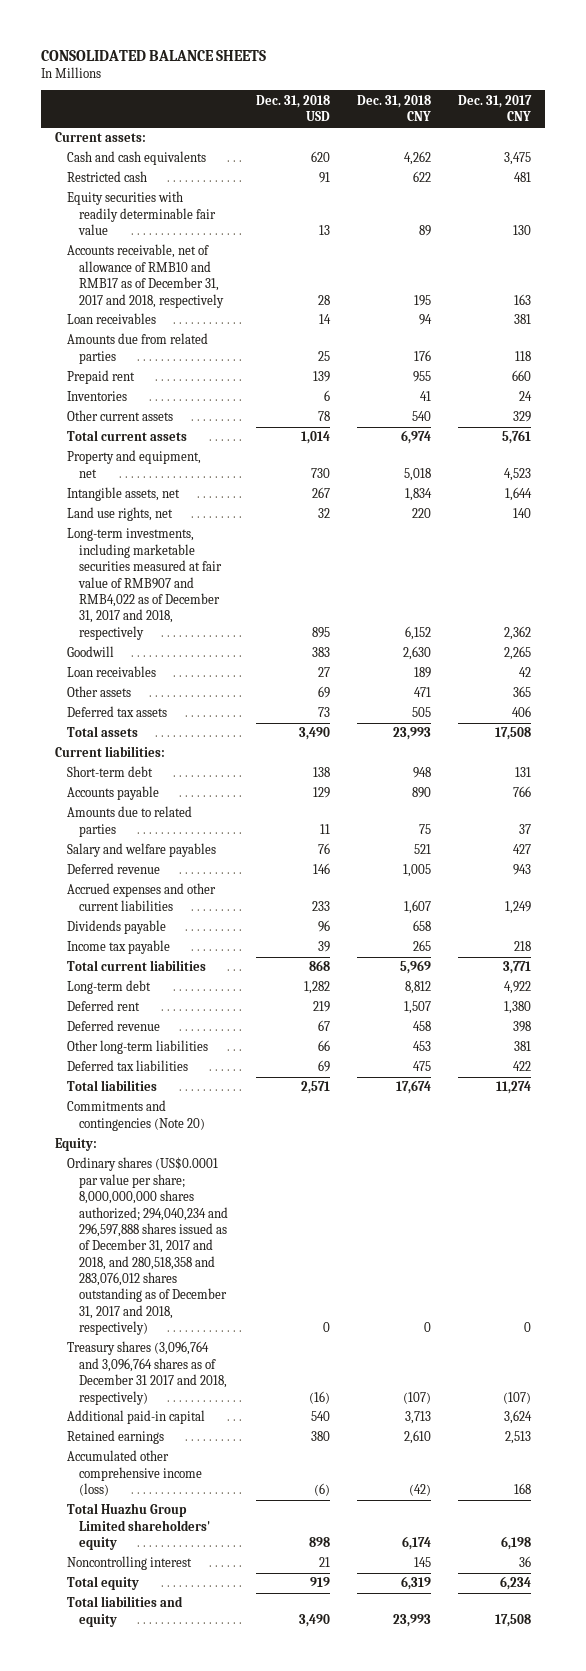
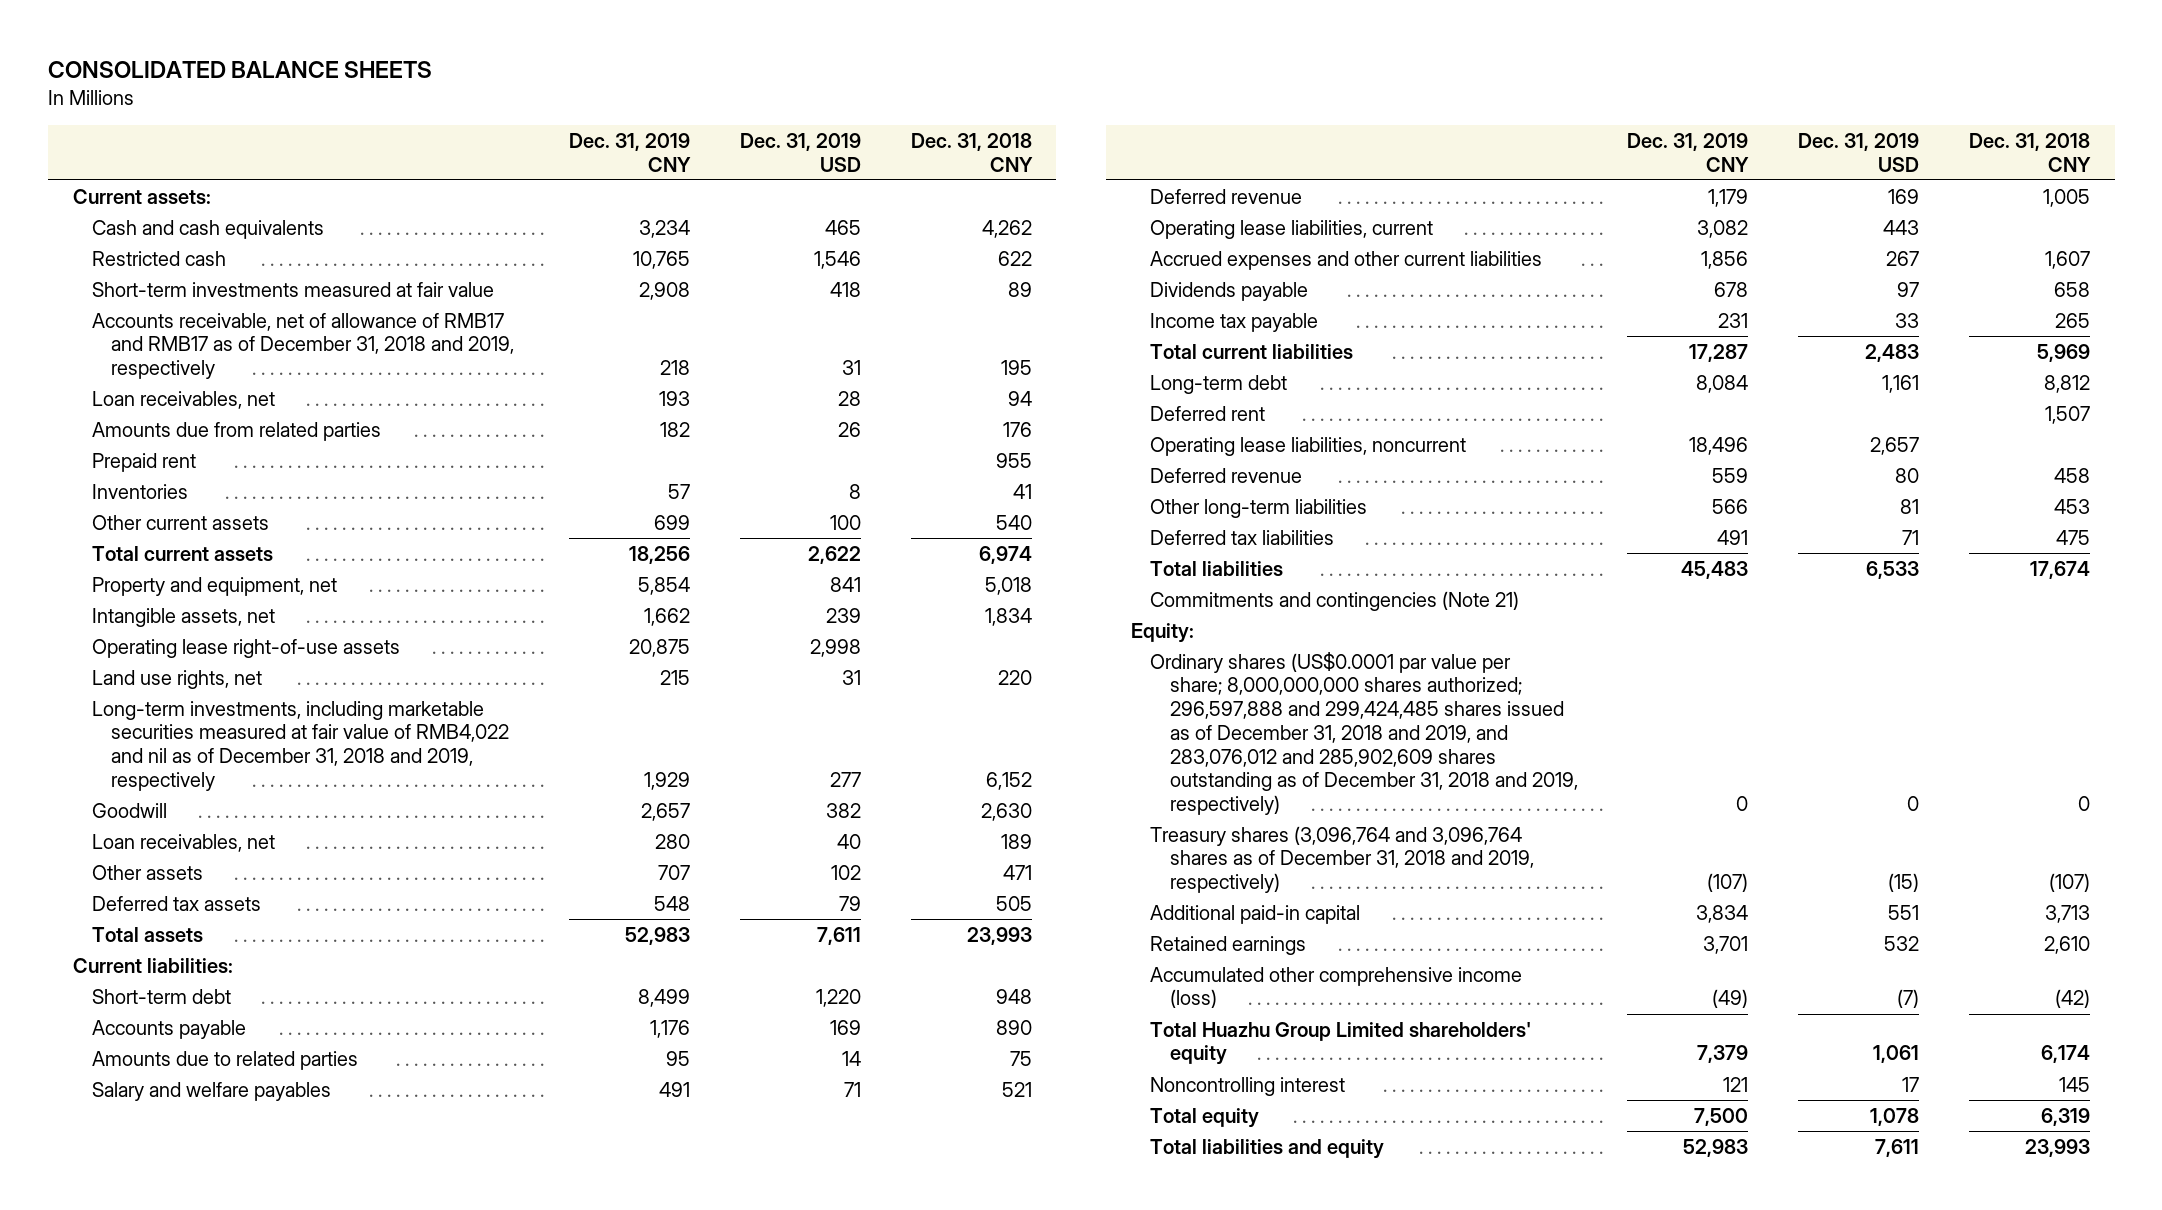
- | Dec. 31, 2018 USD | Dec. 31, 2018 CNY | Dec. 31, 2017 CNY
+ | Dec. 31, 2019 CNY | Dec. 31, 2019 USD | Dec. 31, 2018 CNY
- Equity securities with readily determinable fair value | 13 | 89 | 130
- Accounts receivable, net of allowance of RMB10 and RMB17 as of December 31, 2017 and 2018, respectively | 28 | 195 | 163
- Loan receivables | 14 | 94 | 381
+ Short-term investments measured at fair value | 2,908 | 418 | 89
+ Accounts receivable, net of allowance of RMB17 and RMB17 as of December 31, 2018 and 2019, respectively | 218 | 31 | 195
+ Loan receivables, net | 193 | 28 | 94
+ Operating lease right-of-use assets | 20,875 | 2,998 |
- Long-term investments, including marketable securities measured at fair value of RMB907 and RMB4,022 as of December 31, 2017 and 2018, respectively | 895 | 6,152 | 2,362
+ Long-term investments, including marketable securities measured at fair value of RMB4,022 and nil as of December 31, 2018 and 2019, respectively | 1,929 | 277 | 6,152
- Loan receivables | 27 | 189 | 42
+ Loan receivables, net | 280 | 40 | 189
+ Operating lease liabilities, current | 3,082 | 443 |
+ Operating lease liabilities, noncurrent | 18,496 | 2,657 |
- Commitments and contingencies (Note 20)
+ Commitments and contingencies (Note 21)
- Ordinary shares (US$0.0001 par value per share; 8,000,000,000 shares authorized; 294,040,234 and 296,597,888 shares issued as of December 31, 2017 and 2018, and 280,518,358 and 283,076,012 shares outstanding as of December 31, 2017 and 2018, respectively) | 0 | 0 | 0
- Treasury shares (3,096,764 and 3,096,764 shares as of December 31 2017 and 2018, respectively) | (16) | (107) | (107)
+ Ordinary shares (US$0.0001 par value per share; 8,000,000,000 shares authorized; 296,597,888 and 299,424,485 shares issued as of December 31, 2018 and 2019, and 283,076,012 and 285,902,609 shares outstanding as of December 31, 2018 and 2019, respectively) | 0 | 0 | 0
+ Treasury shares (3,096,764 and 3,096,764 shares as of December 31, 2018 and 2019, respectively) | (107) | (15) | (107)

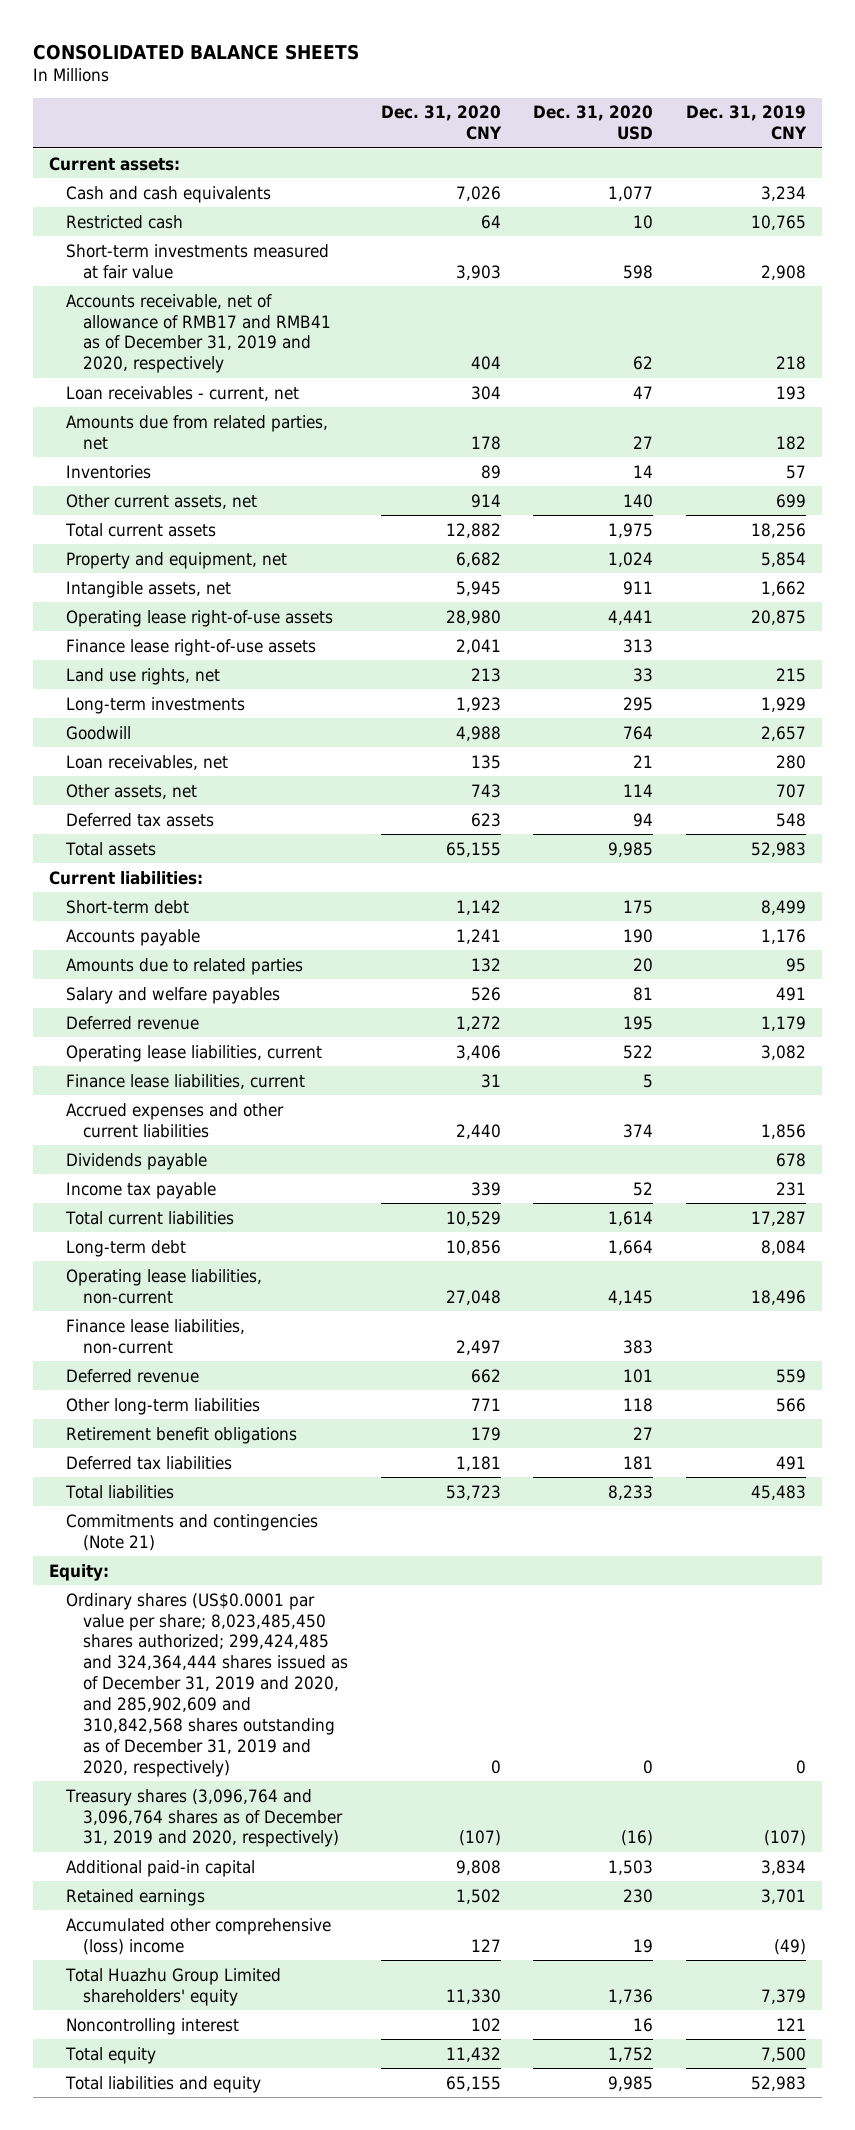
- | Dec. 31, 2019 CNY | Dec. 31, 2019 USD | Dec. 31, 2018 CNY
+ | Dec. 31, 2020 CNY | Dec. 31, 2020 USD | Dec. 31, 2019 CNY
- Accounts receivable, net of allowance of RMB17 and RMB17 as of December 31, 2018 and 2019, respectively | 218 | 31 | 195
- Loan receivables, net | 193 | 28 | 94
- Amounts due from related parties | 182 | 26 | 176
- Prepaid rent | | | 955
+ Accounts receivable, net of allowance of RMB17 and RMB41 as of December 31, 2019 and 2020, respectively | 404 | 62 | 218
+ Loan receivables - current, net | 304 | 47 | 193
+ Amounts due from related parties, net | 178 | 27 | 182
- Other current assets | 699 | 100 | 540
+ Other current assets, net | 914 | 140 | 699
+ Finance lease right-of-use assets | 2,041 | 313 |
- Long-term investments, including marketable securities measured at fair value of RMB4,022 and nil as of December 31, 2018 and 2019, respectively | 1,929 | 277 | 6,152
+ Long-term investments | 1,923 | 295 | 1,929
- Other assets | 707 | 102 | 471
+ Other assets, net | 743 | 114 | 707
+ Finance lease liabilities, current | 31 | 5 |
- Deferred rent | | | 1,507
- Operating lease liabilities, noncurrent | 18,496 | 2,657 |
+ Operating lease liabilities, non-current | 27,048 | 4,145 | 18,496
+ Finance lease liabilities, non-current | 2,497 | 383 |
+ Retirement benefit obligations | 179 | 27 |
- Ordinary shares (US$0.0001 par value per share; 8,000,000,000 shares authorized; 296,597,888 and 299,424,485 shares issued as of December 31, 2018 and 2019, and 283,076,012 and 285,902,609 shares outstanding as of December 31, 2018 and 2019, respectively) | 0 | 0 | 0
- Treasury shares (3,096,764 and 3,096,764 shares as of December 31, 2018 and 2019, respectively) | (107) | (15) | (107)
+ Ordinary shares (US$0.0001 par value per share; 8,023,485,450 shares authorized; 299,424,485 and 324,364,444 shares issued as of December 31, 2019 and 2020, and 285,902,609 and 310,842,568 shares outstanding as of December 31, 2019 and 2020, respectively) | 0 | 0 | 0
+ Treasury shares (3,096,764 and 3,096,764 shares as of December 31, 2019 and 2020, respectively) | (107) | (16) | (107)
- Accumulated other comprehensive income (loss) | (49) | (7) | (42)
+ Accumulated other comprehensive (loss) income | 127 | 19 | (49)

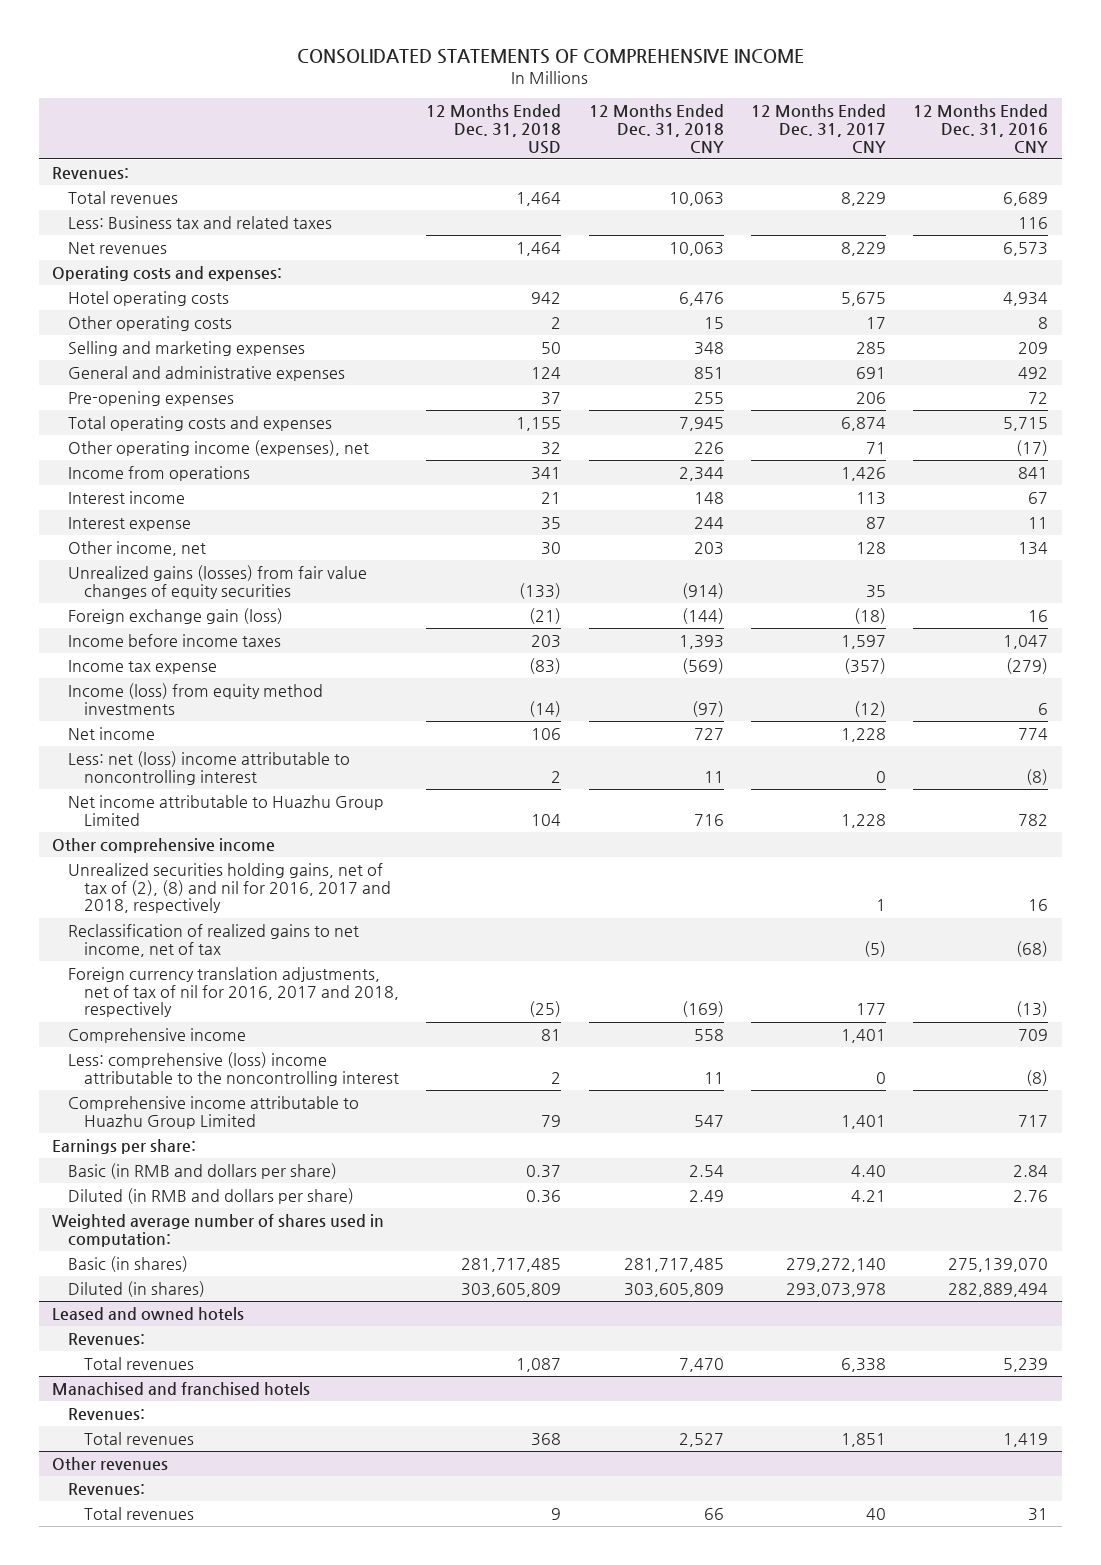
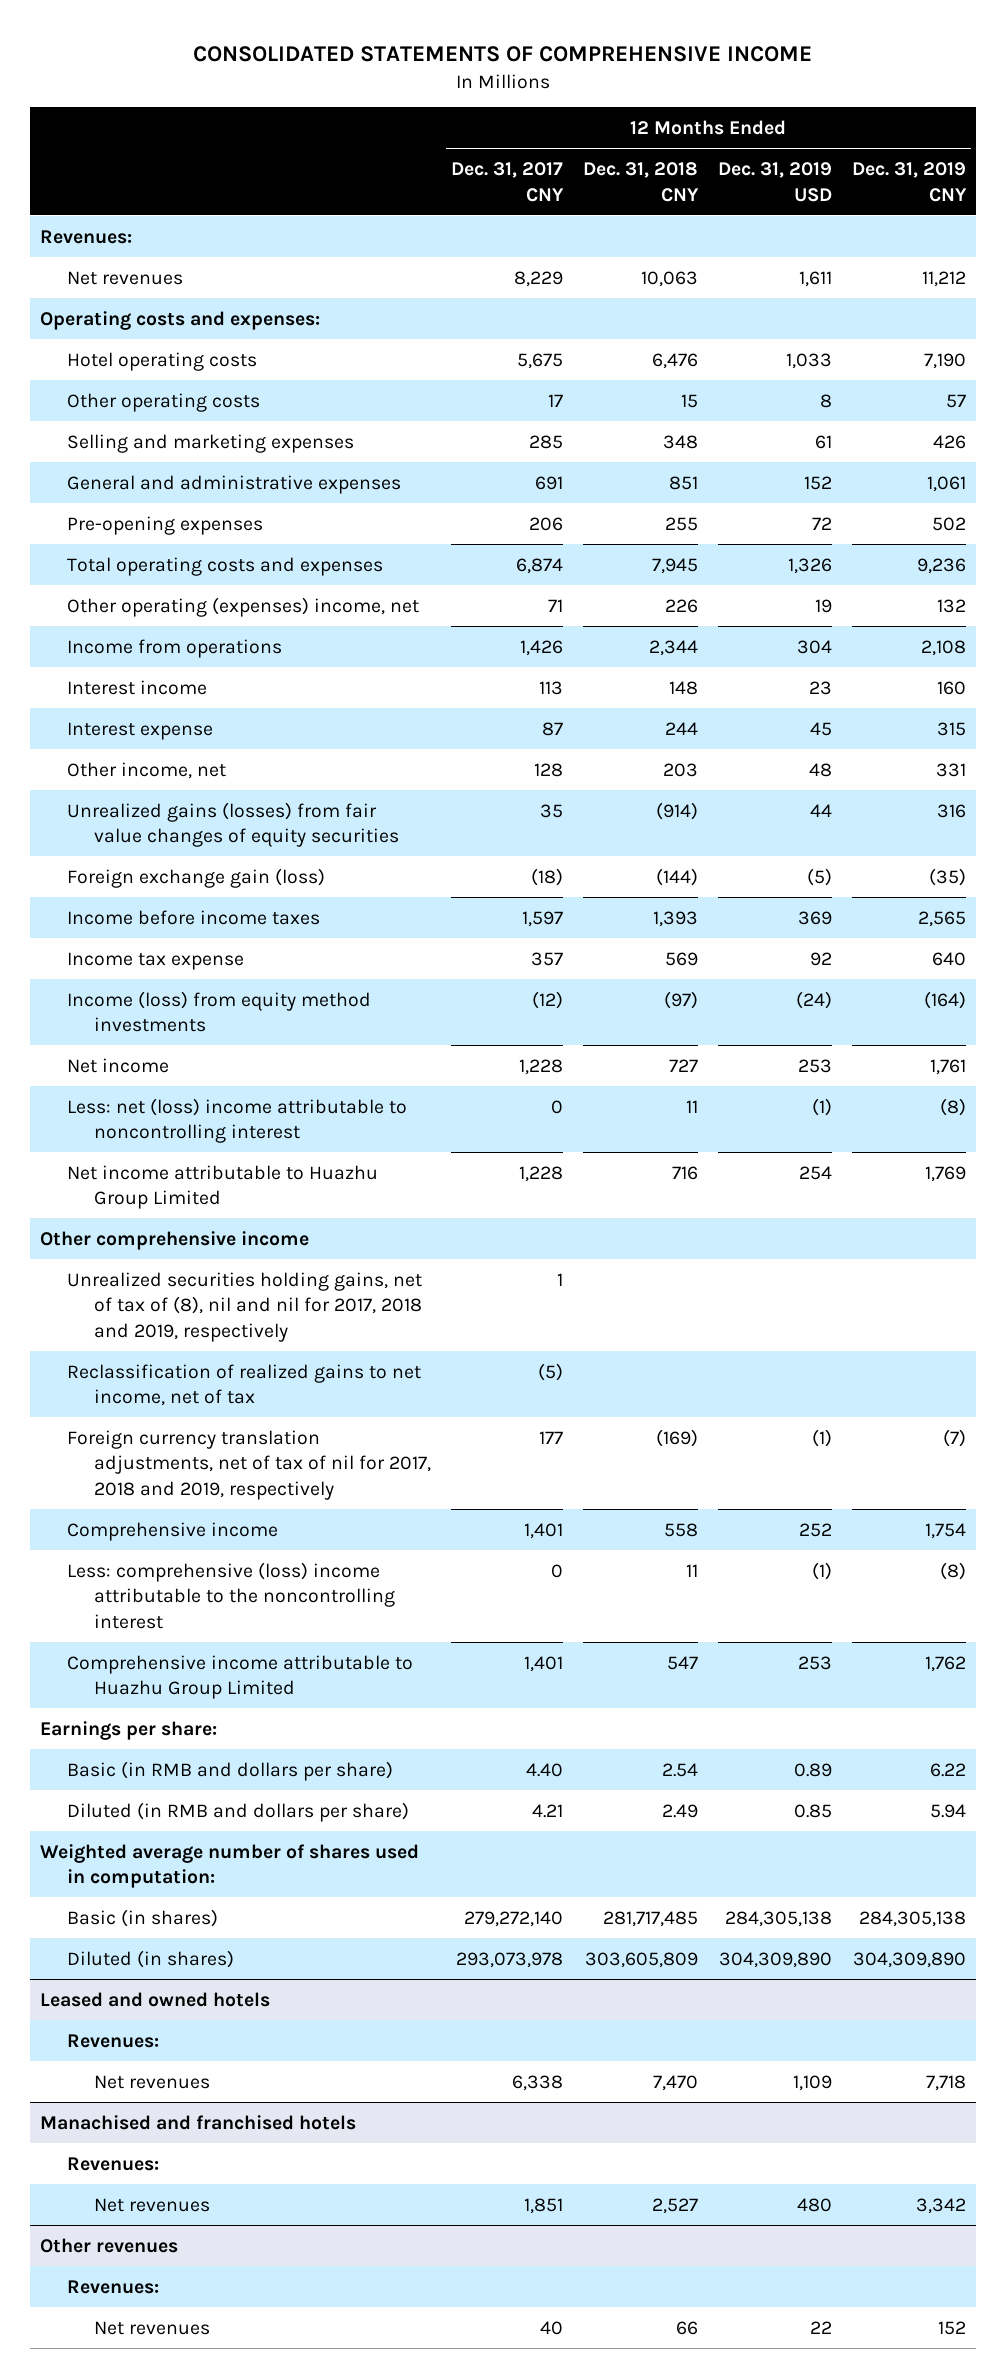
- | 12 Months Ended Dec. 31, 2018 USD | 12 Months Ended Dec. 31, 2018 CNY | 12 Months Ended Dec. 31, 2017 CNY | 12 Months Ended Dec. 31, 2016 CNY
+ | 12 Months Ended Dec. 31, 2017 CNY | 12 Months Ended Dec. 31, 2018 CNY | 12 Months Ended Dec. 31, 2019 USD | 12 Months Ended Dec. 31, 2019 CNY
- Total revenues | 1,464 | 10,063 | 8,229 | 6,689
- Less: Business tax and related taxes | | | | 116
- Other operating income (expenses), net | 32 | 226 | 71 | (17)
+ Other operating (expenses) income, net | 71 | 226 | 19 | 132
- Income tax expense | (83) | (569) | (357) | (279)
+ Income tax expense | 357 | 569 | 92 | 640
- Unrealized securities holding gains, net of tax of (2), (8) and nil for 2016, 2017 and 2018, respectively | | | 1 | 16
+ Unrealized securities holding gains, net of tax of (8), nil and nil for 2017, 2018 and 2019, respectively | 1 | | |
- Foreign currency translation adjustments, net of tax of nil for 2016, 2017 and 2018, respectively | (25) | (169) | 177 | (13)
+ Foreign currency translation adjustments, net of tax of nil for 2017, 2018 and 2019, respectively | 177 | (169) | (1) | (7)
@ Leased and owned hotels
- Total revenues | 1,087 | 7,470 | 6,338 | 5,239
+ Net revenues | 6,338 | 7,470 | 1,109 | 7,718
@ Manachised and franchised hotels
- Total revenues | 368 | 2,527 | 1,851 | 1,419
+ Net revenues | 1,851 | 2,527 | 480 | 3,342
@ Other revenues
- Total revenues | 9 | 66 | 40 | 31
+ Net revenues | 40 | 66 | 22 | 152

